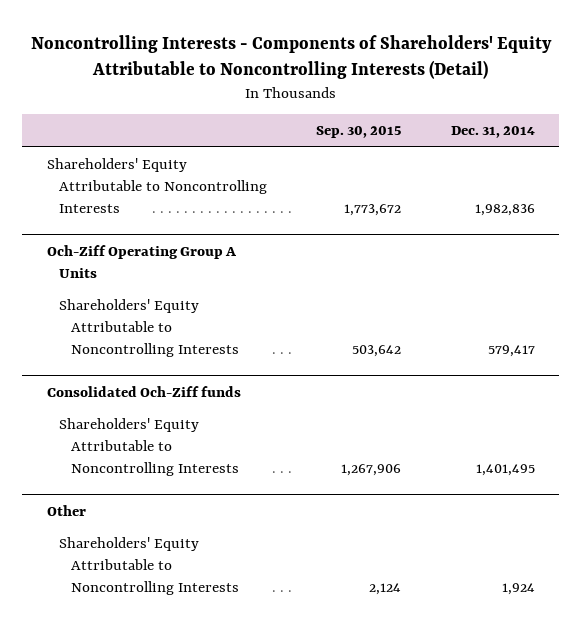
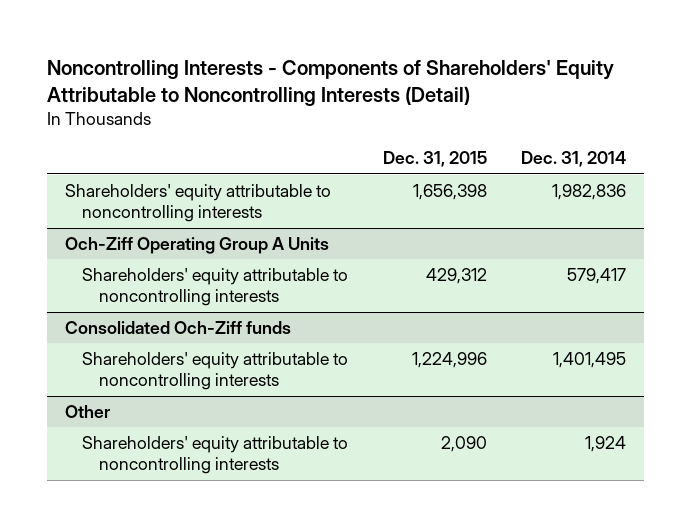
- | Sep. 30, 2015 | Dec. 31, 2014
+ | Dec. 31, 2015 | Dec. 31, 2014
- Shareholders' Equity Attributable to Noncontrolling Interests | 1,773,672 | 1,982,836
+ Shareholders' equity attributable to noncontrolling interests | 1,656,398 | 1,982,836
@ Och-Ziff Operating Group A Units
- Shareholders' Equity Attributable to Noncontrolling Interests | 503,642 | 579,417
+ Shareholders' equity attributable to noncontrolling interests | 429,312 | 579,417
@ Consolidated Och-Ziff funds
- Shareholders' Equity Attributable to Noncontrolling Interests | 1,267,906 | 1,401,495
+ Shareholders' equity attributable to noncontrolling interests | 1,224,996 | 1,401,495
@ Other
- Shareholders' Equity Attributable to Noncontrolling Interests | 2,124 | 1,924
+ Shareholders' equity attributable to noncontrolling interests | 2,090 | 1,924

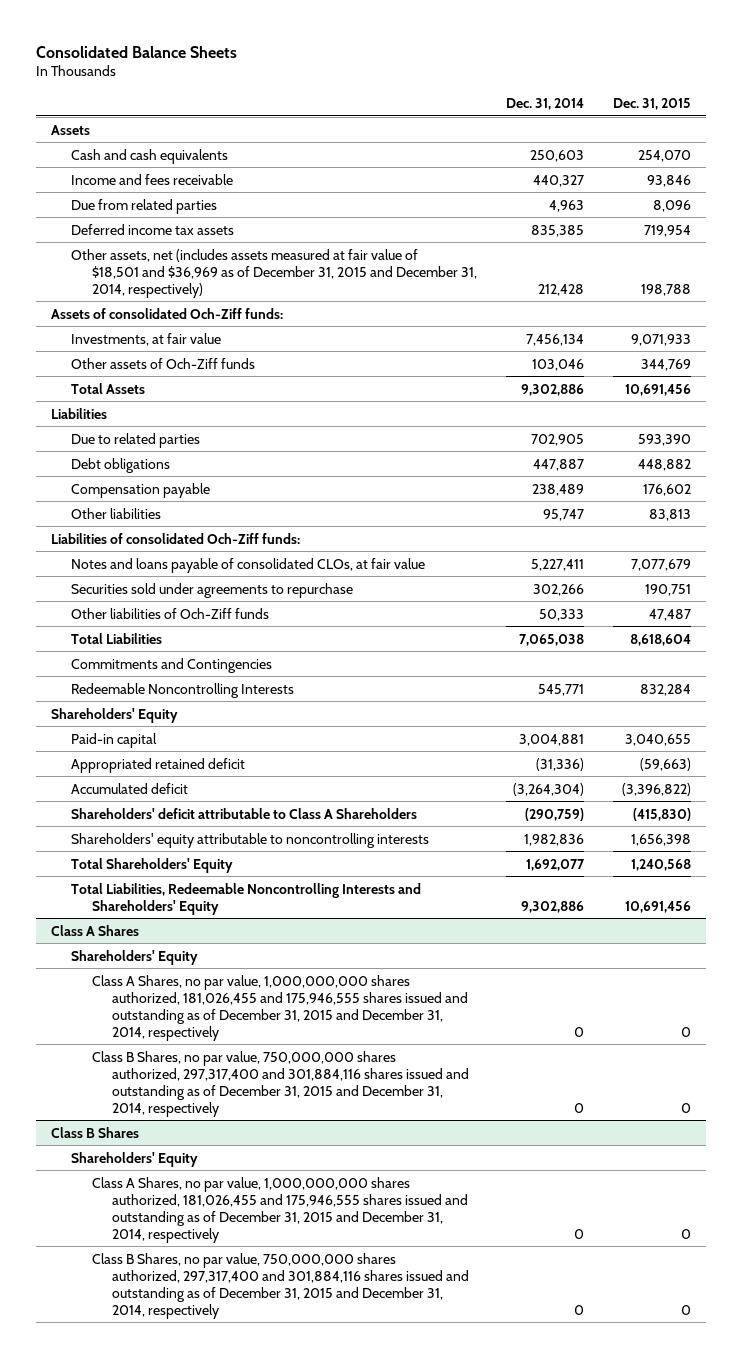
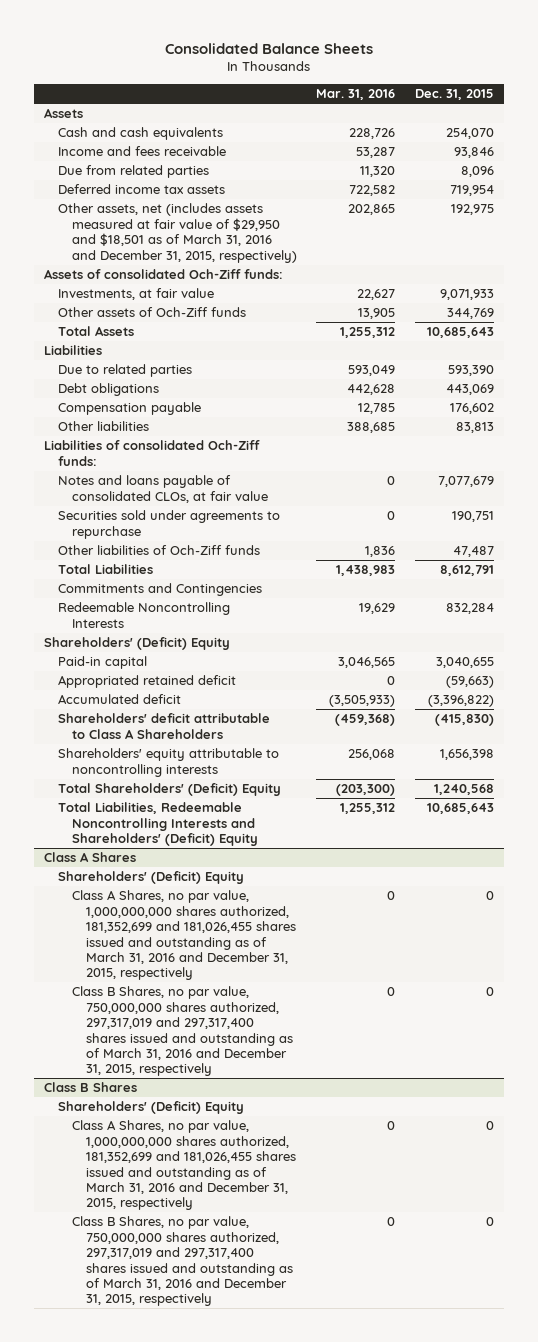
- | Dec. 31, 2014 | Dec. 31, 2015
+ | Mar. 31, 2016 | Dec. 31, 2015
- Other assets, net (includes assets measured at fair value of $18,501 and $36,969 as of December 31, 2015 and December 31, 2014, respectively) | 212,428 | 198,788
+ Other assets, net (includes assets measured at fair value of $29,950 and $18,501 as of March 31, 2016 and December 31, 2015, respectively) | 202,865 | 192,975
- Total Assets | 9,302,886 | 10,691,456
+ Total Assets | 1,255,312 | 10,685,643
- Debt obligations | 447,887 | 448,882
+ Debt obligations | 442,628 | 443,069
- Total Liabilities | 7,065,038 | 8,618,604
+ Total Liabilities | 1,438,983 | 8,612,791
- Shareholders' Equity
+ Shareholders' (Deficit) Equity
- Total Shareholders' Equity | 1,692,077 | 1,240,568
- Total Liabilities, Redeemable Noncontrolling Interests and Shareholders' Equity | 9,302,886 | 10,691,456
+ Total Shareholders' (Deficit) Equity | (203,300) | 1,240,568
+ Total Liabilities, Redeemable Noncontrolling Interests and Shareholders' (Deficit) Equity | 1,255,312 | 10,685,643
@ Class A Shares
- Shareholders' Equity
- Class A Shares, no par value, 1,000,000,000 shares authorized, 181,026,455 and 175,946,555 shares issued and outstanding as of December 31, 2015 and December 31, 2014, respectively | 0 | 0
- Class B Shares, no par value, 750,000,000 shares authorized, 297,317,400 and 301,884,116 shares issued and outstanding as of December 31, 2015 and December 31, 2014, respectively | 0 | 0
+ Shareholders' (Deficit) Equity
+ Class A Shares, no par value, 1,000,000,000 shares authorized, 181,352,699 and 181,026,455 shares issued and outstanding as of March 31, 2016 and December 31, 2015, respectively | 0 | 0
+ Class B Shares, no par value, 750,000,000 shares authorized, 297,317,019 and 297,317,400 shares issued and outstanding as of March 31, 2016 and December 31, 2015, respectively | 0 | 0
@ Class B Shares
- Shareholders' Equity
- Class A Shares, no par value, 1,000,000,000 shares authorized, 181,026,455 and 175,946,555 shares issued and outstanding as of December 31, 2015 and December 31, 2014, respectively | 0 | 0
- Class B Shares, no par value, 750,000,000 shares authorized, 297,317,400 and 301,884,116 shares issued and outstanding as of December 31, 2015 and December 31, 2014, respectively | 0 | 0
+ Shareholders' (Deficit) Equity
+ Class A Shares, no par value, 1,000,000,000 shares authorized, 181,352,699 and 181,026,455 shares issued and outstanding as of March 31, 2016 and December 31, 2015, respectively | 0 | 0
+ Class B Shares, no par value, 750,000,000 shares authorized, 297,317,019 and 297,317,400 shares issued and outstanding as of March 31, 2016 and December 31, 2015, respectively | 0 | 0

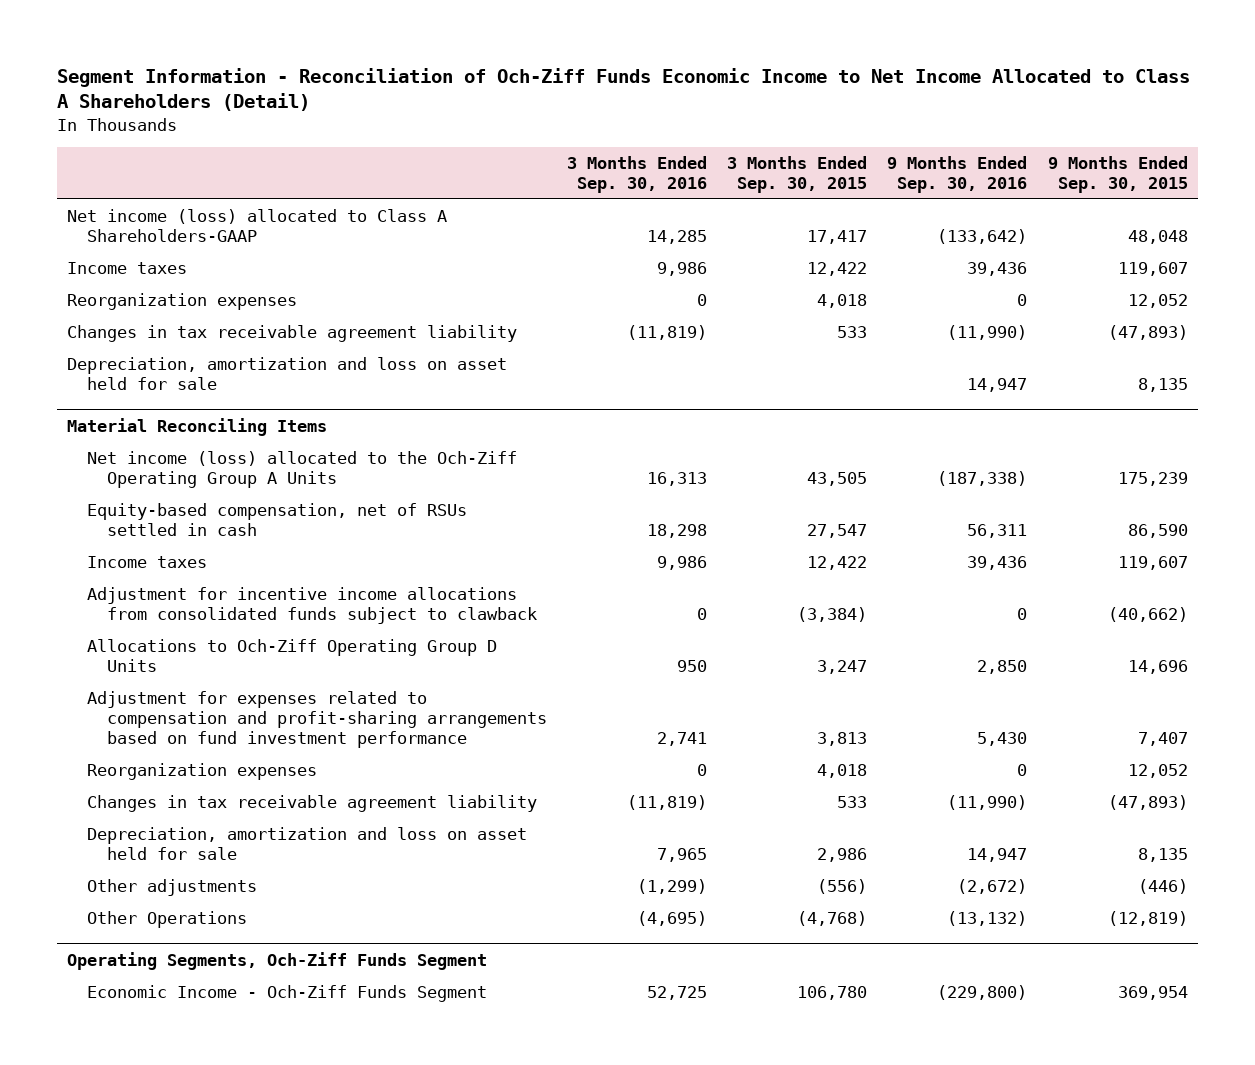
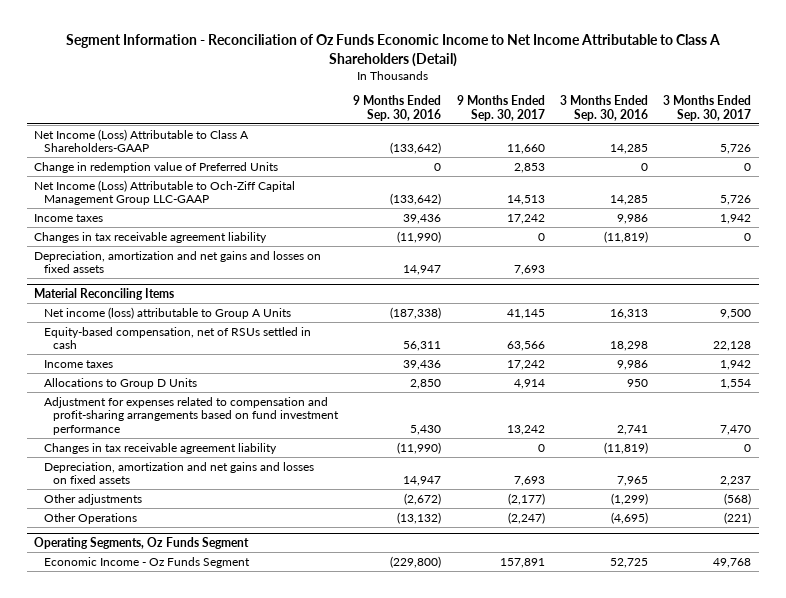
- Segment Information - Reconciliation of Och-Ziff Funds Economic Income to Net Income Allocated to Class A Shareholders (Detail)
+ Segment Information - Reconciliation of Oz Funds Economic Income to Net Income Attributable to Class A Shareholders (Detail)
- | 3 Months Ended Sep. 30, 2016 | 3 Months Ended Sep. 30, 2015 | 9 Months Ended Sep. 30, 2016 | 9 Months Ended Sep. 30, 2015
+ | 9 Months Ended Sep. 30, 2016 | 9 Months Ended Sep. 30, 2017 | 3 Months Ended Sep. 30, 2016 | 3 Months Ended Sep. 30, 2017
- Net income (loss) allocated to Class A Shareholders-GAAP | 14,285 | 17,417 | (133,642) | 48,048
+ Net Income (Loss) Attributable to Class A Shareholders-GAAP | (133,642) | 11,660 | 14,285 | 5,726
+ Change in redemption value of Preferred Units | 0 | 2,853 | 0 | 0
+ Net Income (Loss) Attributable to Och-Ziff Capital Management Group LLC-GAAP | (133,642) | 14,513 | 14,285 | 5,726
- Reorganization expenses | 0 | 4,018 | 0 | 12,052
- Depreciation, amortization and loss on asset held for sale | | | 14,947 | 8,135
+ Depreciation, amortization and net gains and losses on fixed assets | 14,947 | 7,693 | |
@ Material Reconciling Items
- Net income (loss) allocated to the Och-Ziff Operating Group A Units | 16,313 | 43,505 | (187,338) | 175,239
+ Net income (loss) attributable to Group A Units | (187,338) | 41,145 | 16,313 | 9,500
- Adjustment for incentive income allocations from consolidated funds subject to clawback | 0 | (3,384) | 0 | (40,662)
- Allocations to Och-Ziff Operating Group D Units | 950 | 3,247 | 2,850 | 14,696
+ Allocations to Group D Units | 2,850 | 4,914 | 950 | 1,554
- Reorganization expenses | 0 | 4,018 | 0 | 12,052
- Depreciation, amortization and loss on asset held for sale | 7,965 | 2,986 | 14,947 | 8,135
+ Depreciation, amortization and net gains and losses on fixed assets | 14,947 | 7,693 | 7,965 | 2,237
- Operating Segments, Och-Ziff Funds Segment
- Economic Income - Och-Ziff Funds Segment | 52,725 | 106,780 | (229,800) | 369,954
+ Operating Segments, Oz Funds Segment
+ Economic Income - Oz Funds Segment | (229,800) | 157,891 | 52,725 | 49,768

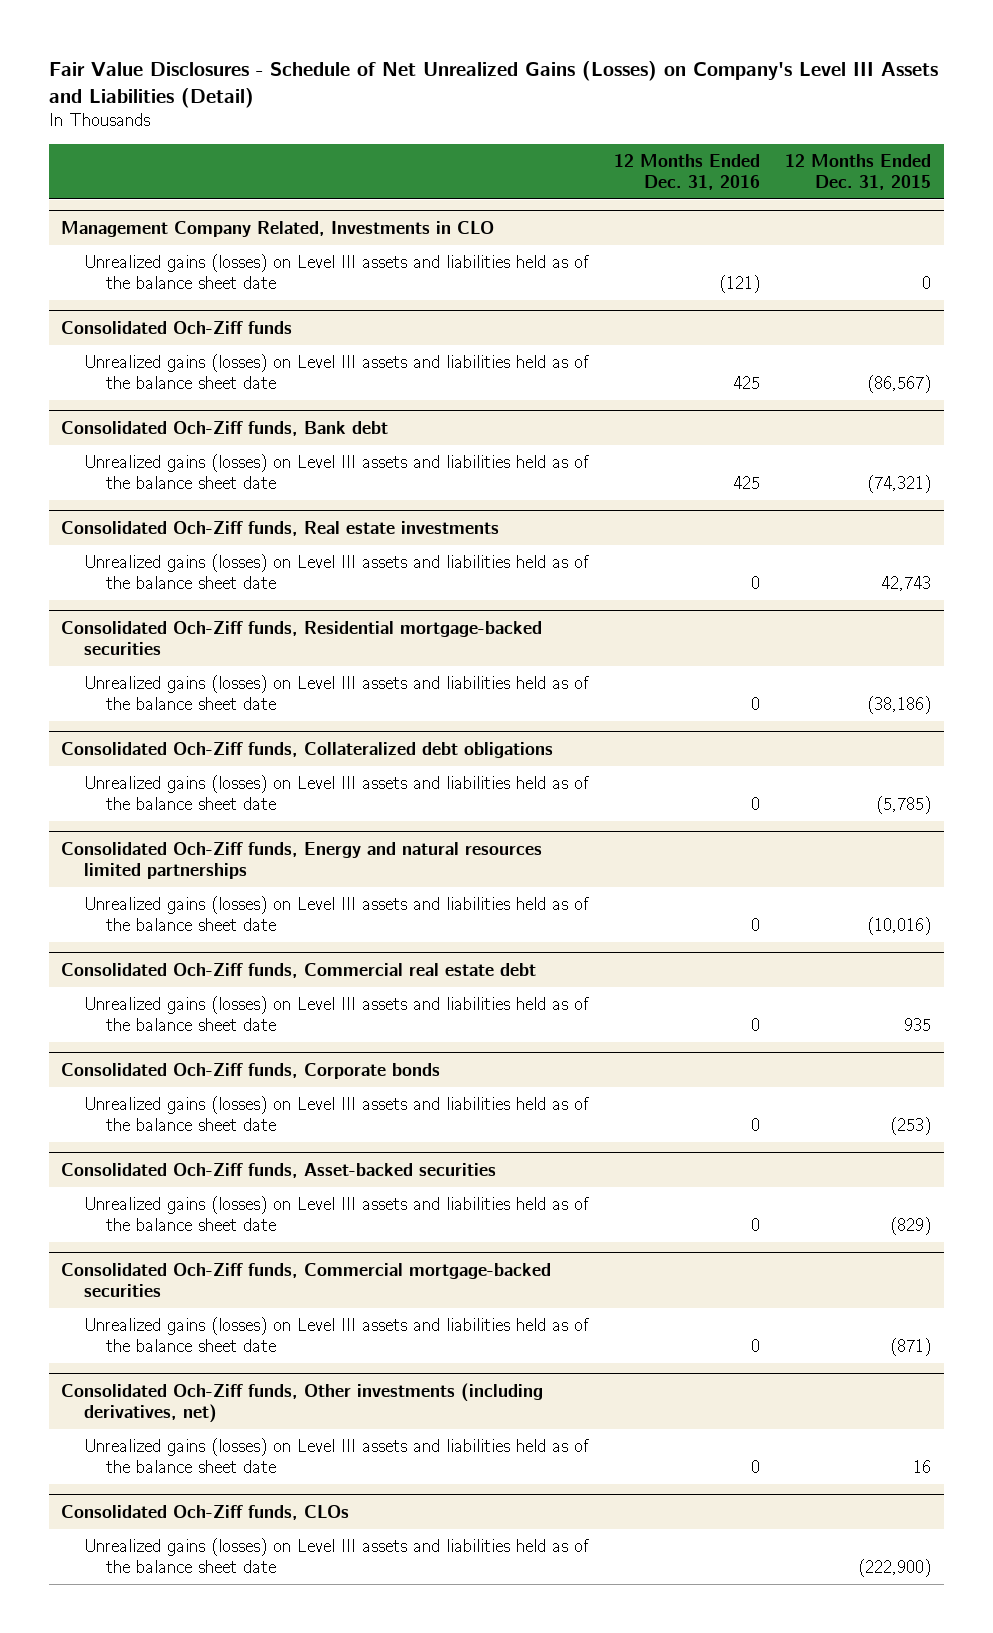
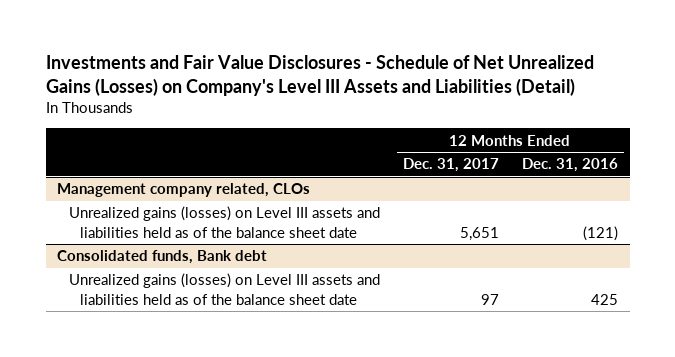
- Fair Value Disclosures - Schedule of Net Unrealized Gains (Losses) on Company's Level III Assets and Liabilities (Detail)
+ Investments and Fair Value Disclosures - Schedule of Net Unrealized Gains (Losses) on Company's Level III Assets and Liabilities (Detail)
- | 12 Months Ended Dec. 31, 2016 | 12 Months Ended Dec. 31, 2015
+ | 12 Months Ended Dec. 31, 2017 | 12 Months Ended Dec. 31, 2016
- Management Company Related, Investments in CLO
+ Management company related, CLOs
- Consolidated Och-Ziff funds
- Unrealized gains (losses) on Level III assets and liabilities held as of the balance sheet date | 425 | (86,567)
- Consolidated Och-Ziff funds, Bank debt
+ Consolidated funds, Bank debt
- Consolidated Och-Ziff funds, Real estate investments
- Unrealized gains (losses) on Level III assets and liabilities held as of the balance sheet date | 0 | 42,743
- Consolidated Och-Ziff funds, Residential mortgage-backed securities
- Unrealized gains (losses) on Level III assets and liabilities held as of the balance sheet date | 0 | (38,186)
- Consolidated Och-Ziff funds, Collateralized debt obligations
- Unrealized gains (losses) on Level III assets and liabilities held as of the balance sheet date | 0 | (5,785)
- Consolidated Och-Ziff funds, Energy and natural resources limited partnerships
- Unrealized gains (losses) on Level III assets and liabilities held as of the balance sheet date | 0 | (10,016)
- Consolidated Och-Ziff funds, Commercial real estate debt
- Unrealized gains (losses) on Level III assets and liabilities held as of the balance sheet date | 0 | 935
- Consolidated Och-Ziff funds, Corporate bonds
- Unrealized gains (losses) on Level III assets and liabilities held as of the balance sheet date | 0 | (253)
- Consolidated Och-Ziff funds, Asset-backed securities
- Unrealized gains (losses) on Level III assets and liabilities held as of the balance sheet date | 0 | (829)
- Consolidated Och-Ziff funds, Commercial mortgage-backed securities
- Unrealized gains (losses) on Level III assets and liabilities held as of the balance sheet date | 0 | (871)
- Consolidated Och-Ziff funds, Other investments (including derivatives, net)
- Unrealized gains (losses) on Level III assets and liabilities held as of the balance sheet date | 0 | 16
- Consolidated Och-Ziff funds, CLOs
- Unrealized gains (losses) on Level III assets and liabilities held as of the balance sheet date | | (222,900)

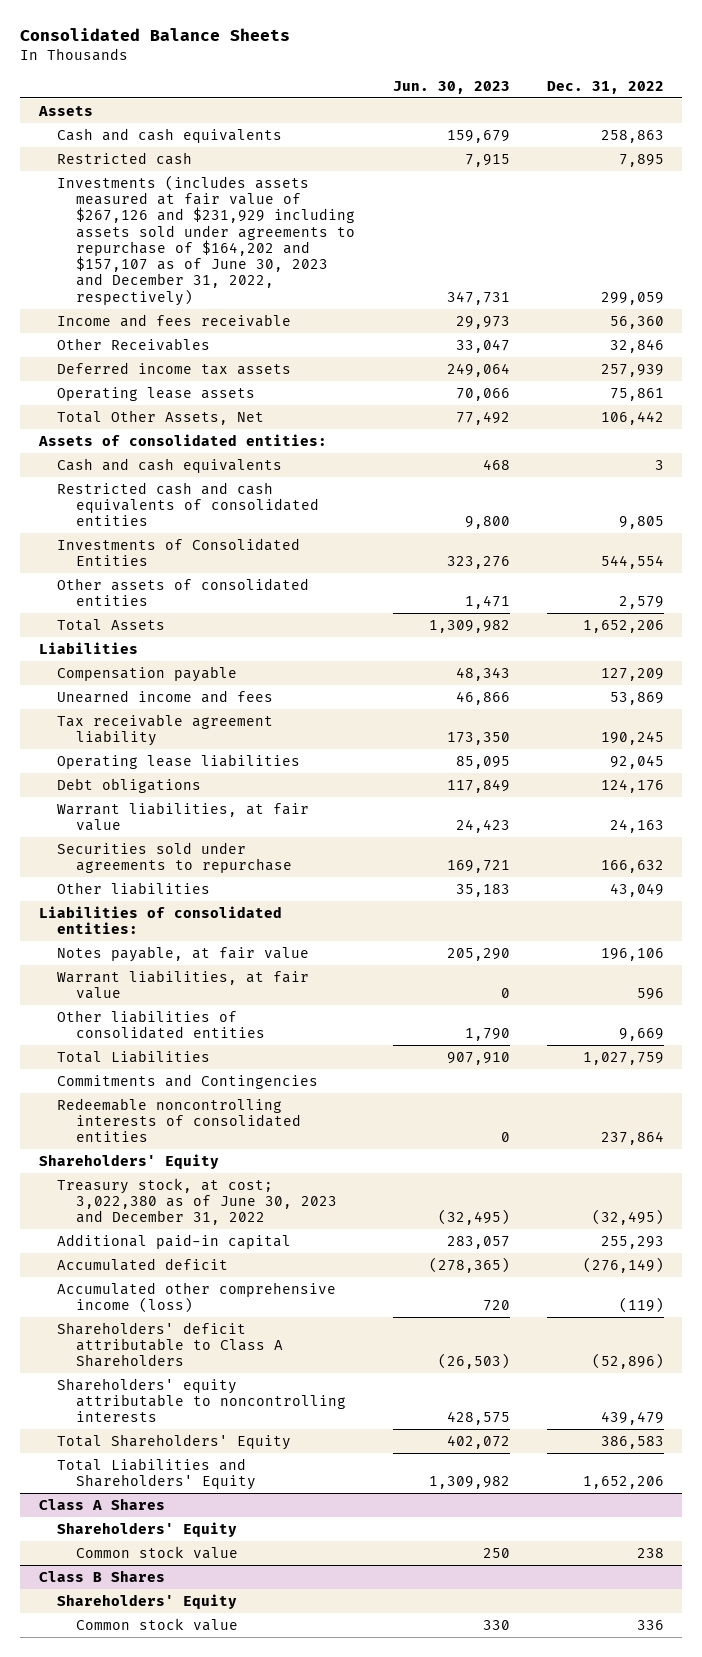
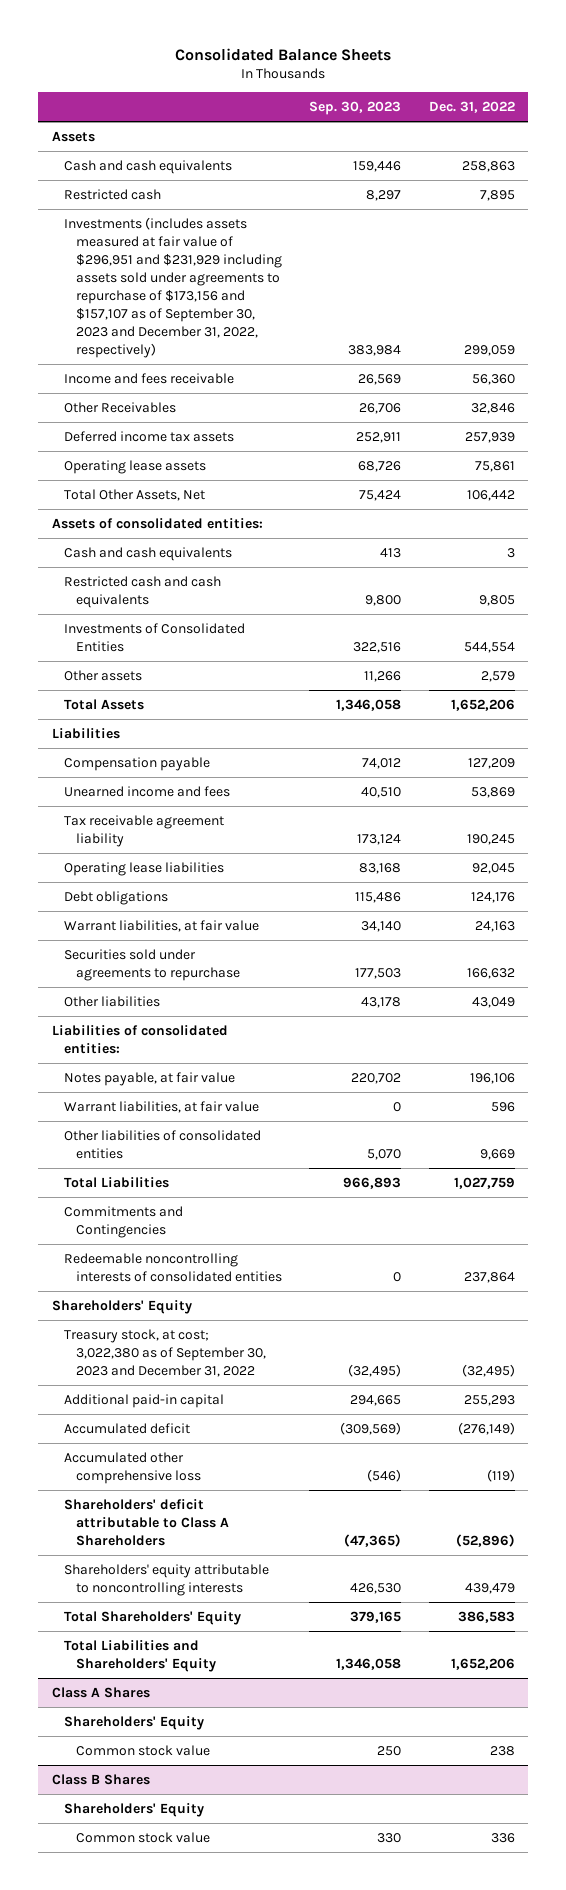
- | Jun. 30, 2023 | Dec. 31, 2022
+ | Sep. 30, 2023 | Dec. 31, 2022
- Investments (includes assets measured at fair value of $267,126 and $231,929 including assets sold under agreements to repurchase of $164,202 and $157,107 as of June 30, 2023 and December 31, 2022, respectively) | 347,731 | 299,059
+ Investments (includes assets measured at fair value of $296,951 and $231,929 including assets sold under agreements to repurchase of $173,156 and $157,107 as of September 30, 2023 and December 31, 2022, respectively) | 383,984 | 299,059
- Restricted cash and cash equivalents of consolidated entities | 9,800 | 9,805
+ Restricted cash and cash equivalents | 9,800 | 9,805
- Other assets of consolidated entities | 1,471 | 2,579
+ Other assets | 11,266 | 2,579
- Treasury stock, at cost; 3,022,380 as of June 30, 2023 and December 31, 2022 | (32,495) | (32,495)
+ Treasury stock, at cost; 3,022,380 as of September 30, 2023 and December 31, 2022 | (32,495) | (32,495)
- Accumulated other comprehensive income (loss) | 720 | (119)
+ Accumulated other comprehensive loss | (546) | (119)

